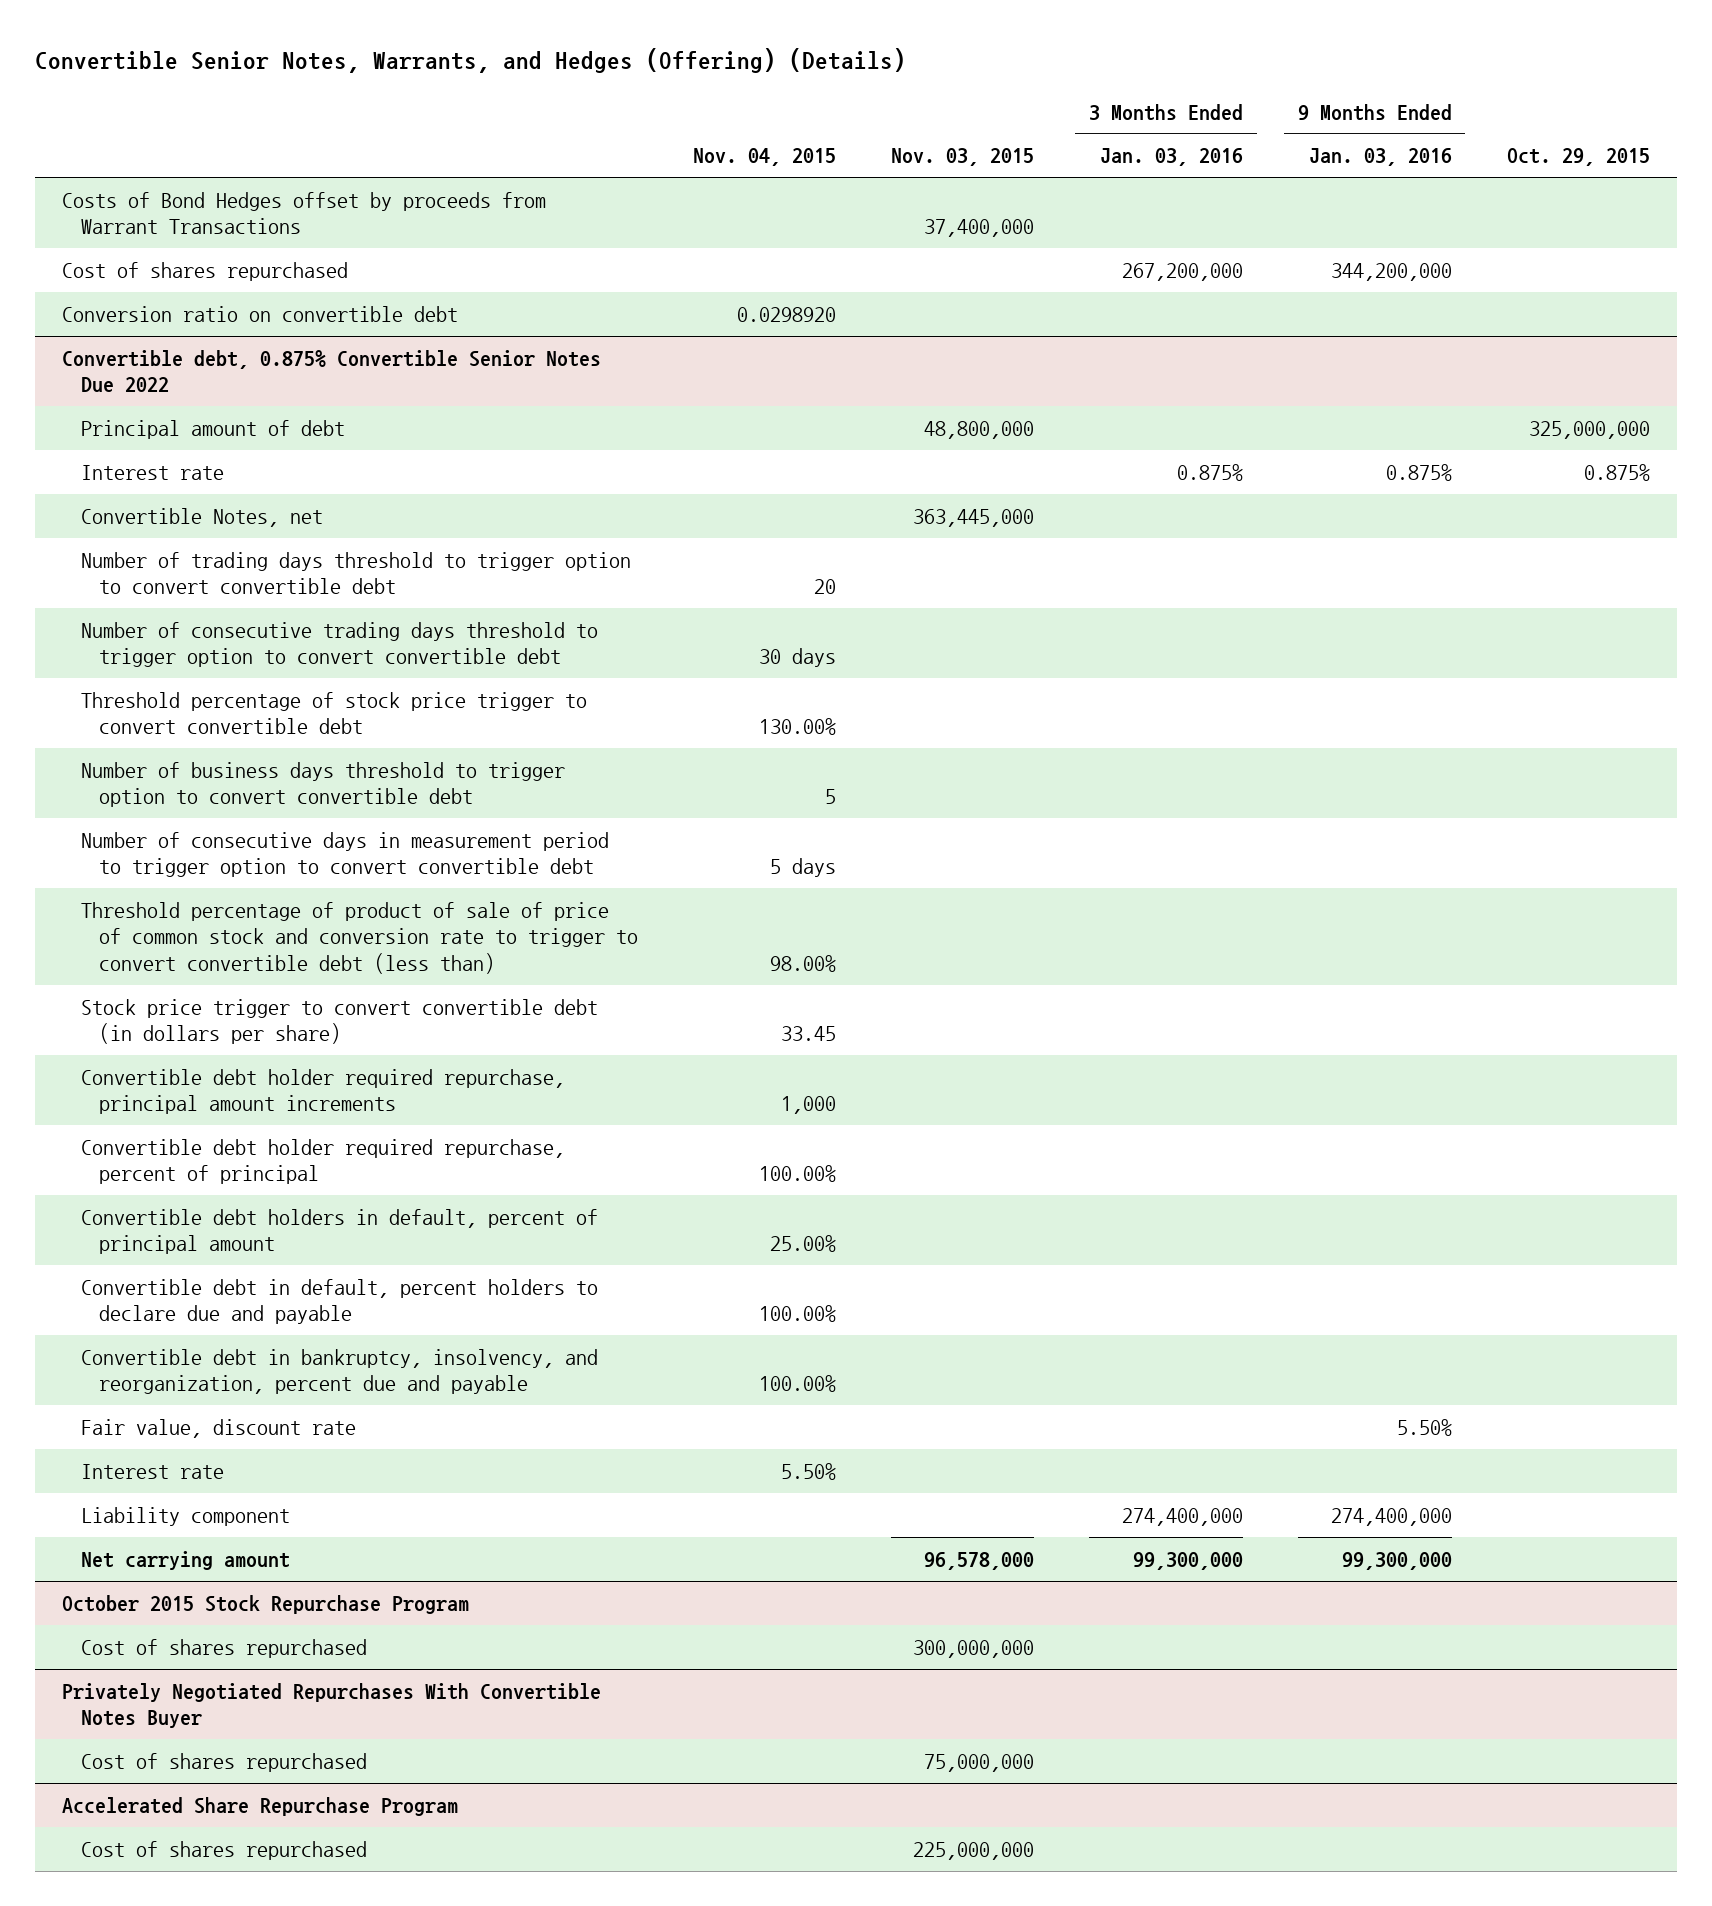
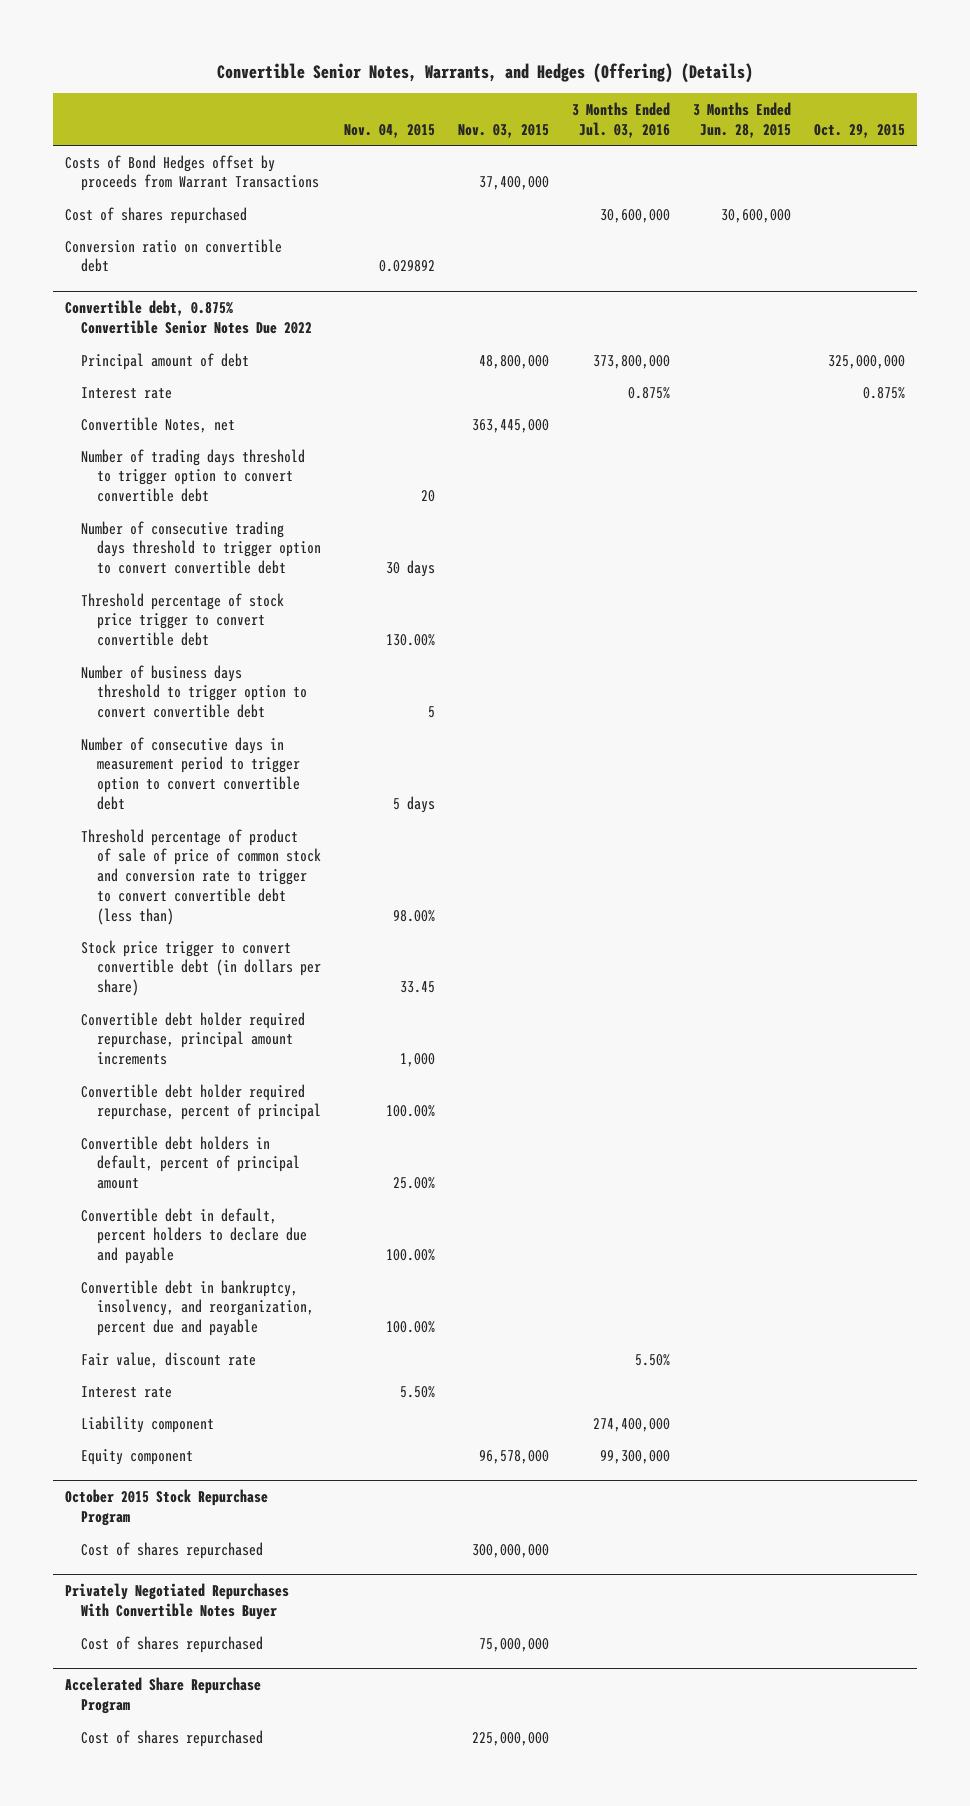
- | Nov. 04, 2015 | Nov. 03, 2015 | 3 Months Ended Jan. 03, 2016 | 9 Months Ended Jan. 03, 2016 | Oct. 29, 2015
+ | Nov. 04, 2015 | Nov. 03, 2015 | 3 Months Ended Jul. 03, 2016 | 3 Months Ended Jun. 28, 2015 | Oct. 29, 2015
- Conversion ratio on convertible debt | 0.0298920 | | | |
+ Conversion ratio on convertible debt | 0.029892 | | | |
@ Convertible debt, 0.875% Convertible Senior Notes Due 2022
- Net carrying amount | | 96,578,000 | 99,300,000 | 99,300,000 |
+ Equity component | | 96,578,000 | 99,300,000 | |

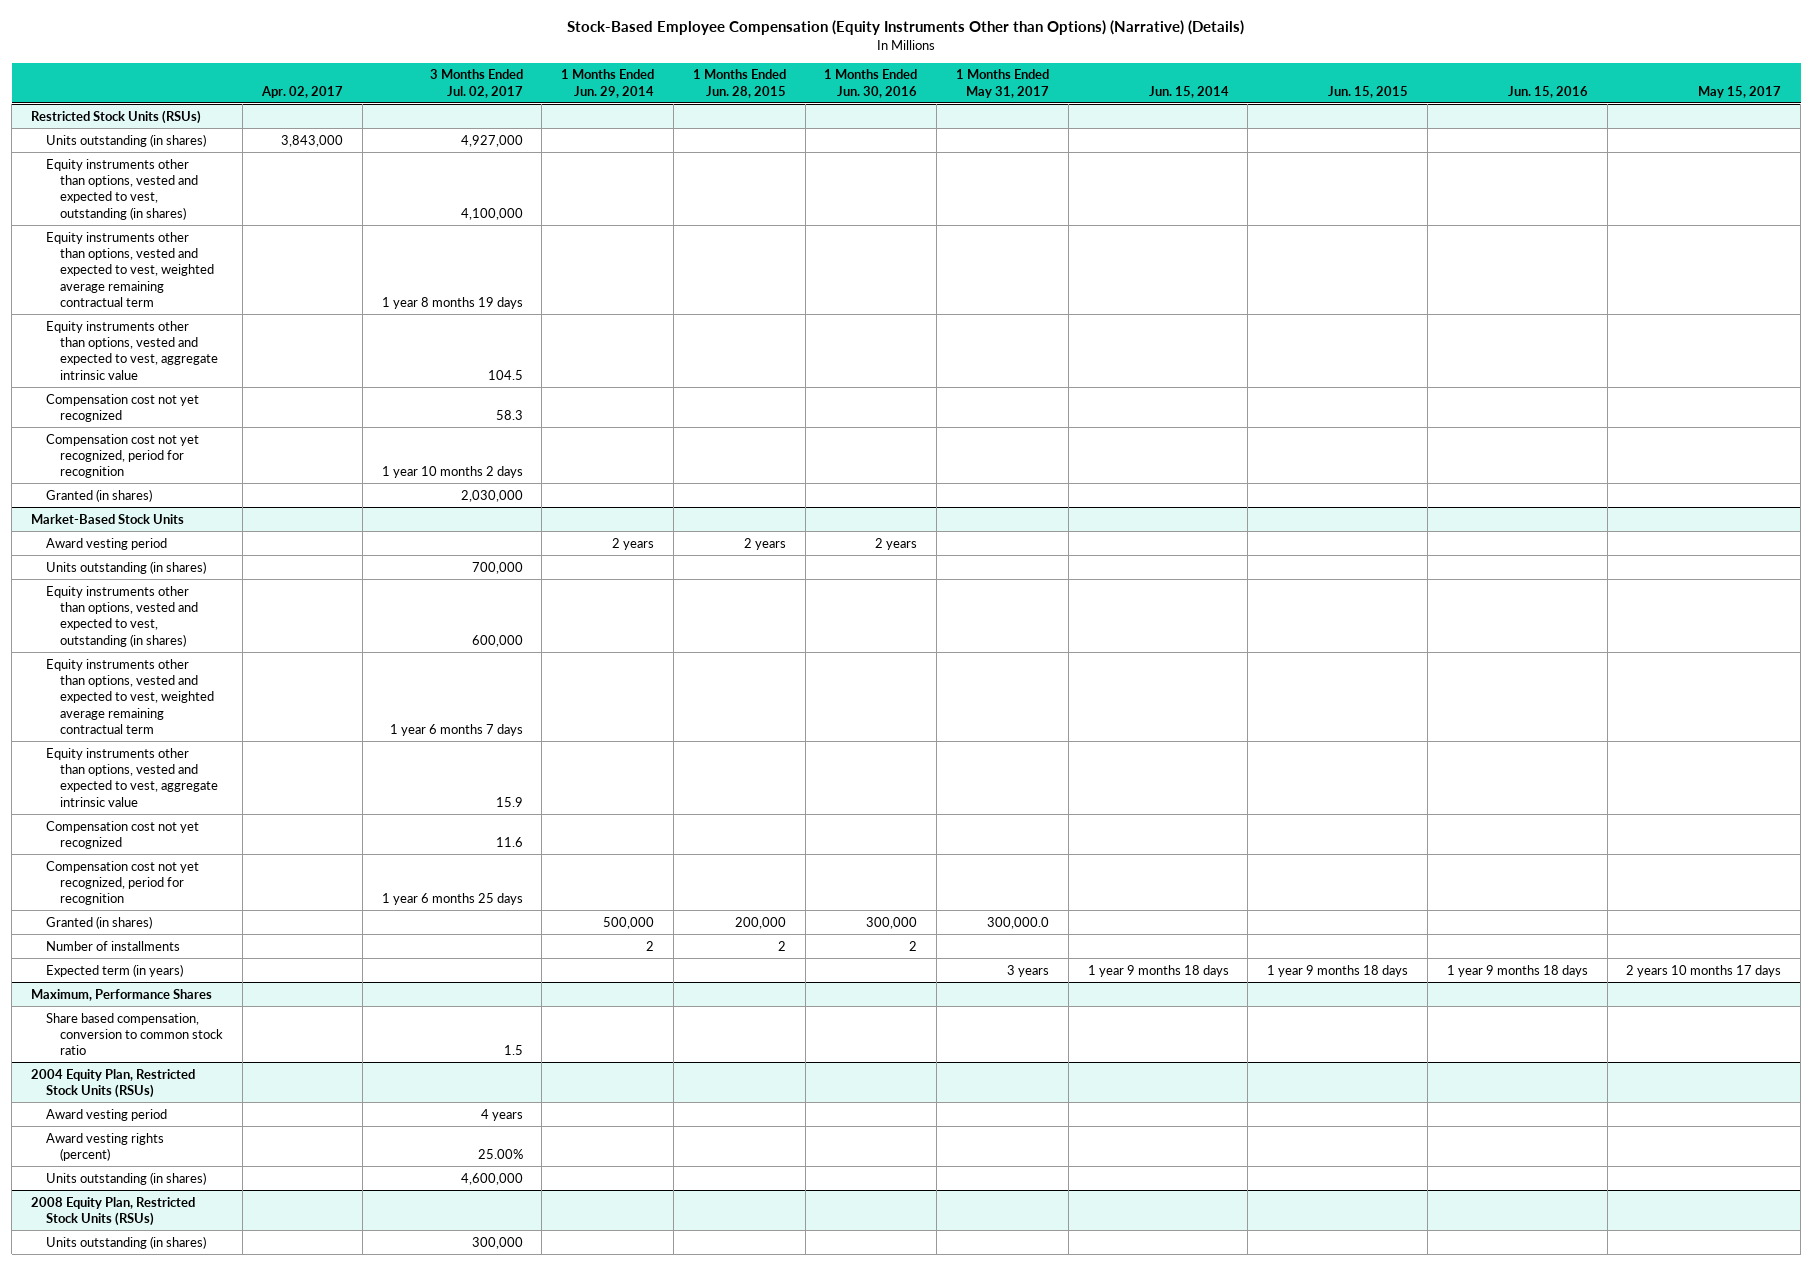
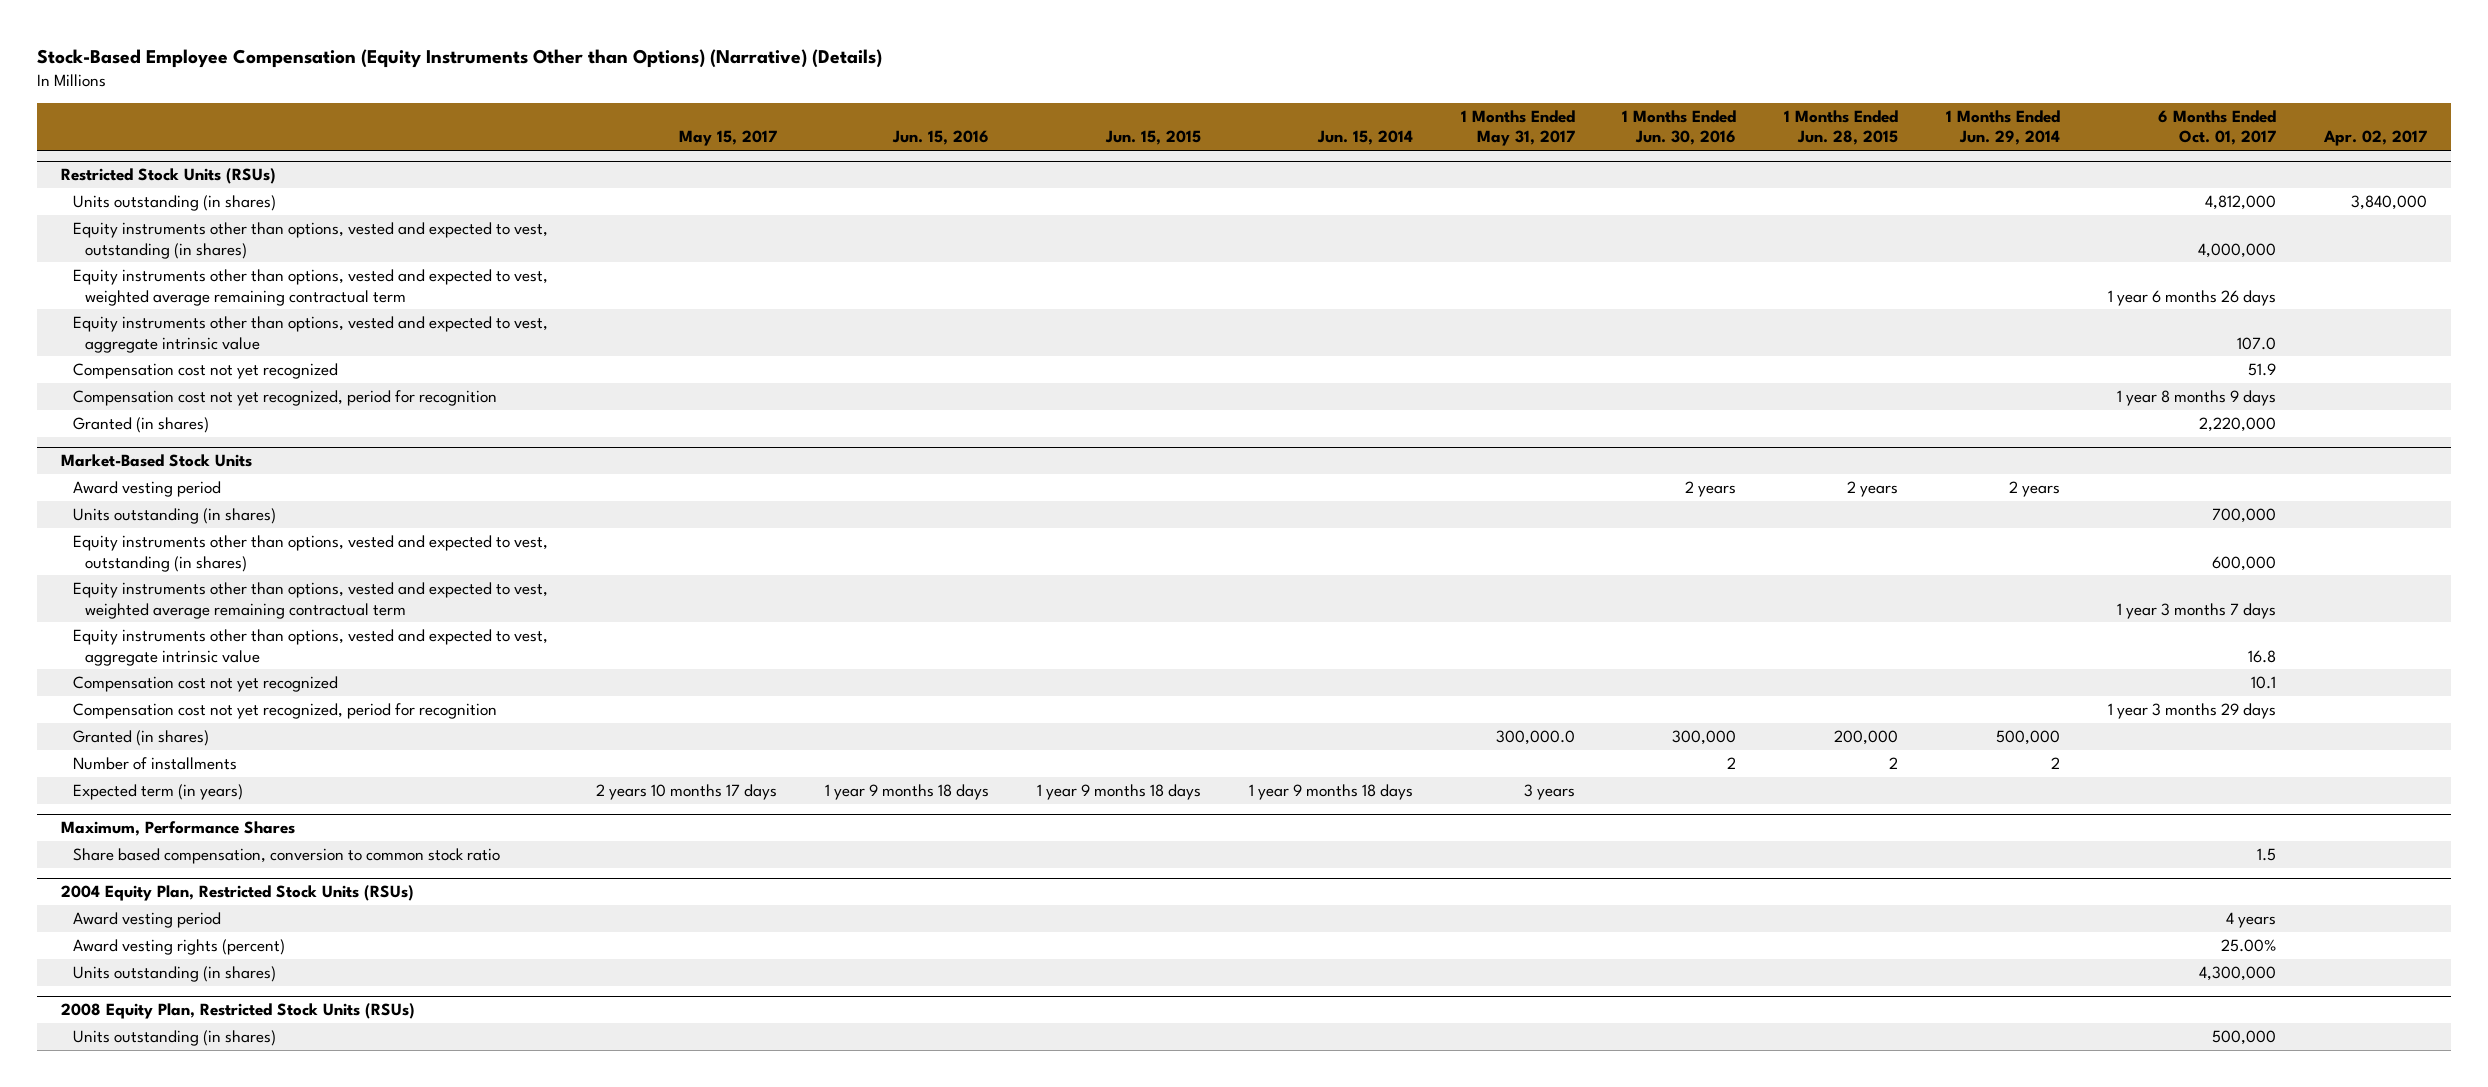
- | Apr. 02, 2017 | 3 Months Ended Jul. 02, 2017 | 1 Months Ended Jun. 29, 2014 | 1 Months Ended Jun. 28, 2015 | 1 Months Ended Jun. 30, 2016 | 1 Months Ended May 31, 2017 | Jun. 15, 2014 | Jun. 15, 2015 | Jun. 15, 2016 | May 15, 2017
+ | May 15, 2017 | Jun. 15, 2016 | Jun. 15, 2015 | Jun. 15, 2014 | 1 Months Ended May 31, 2017 | 1 Months Ended Jun. 30, 2016 | 1 Months Ended Jun. 28, 2015 | 1 Months Ended Jun. 29, 2014 | 6 Months Ended Oct. 01, 2017 | Apr. 02, 2017
@ Restricted Stock Units (RSUs)
- Units outstanding (in shares) | 3,843,000 | 4,927,000 | | | | | | | |
+ Units outstanding (in shares) | | | | | | | | | 4,812,000 | 3,840,000

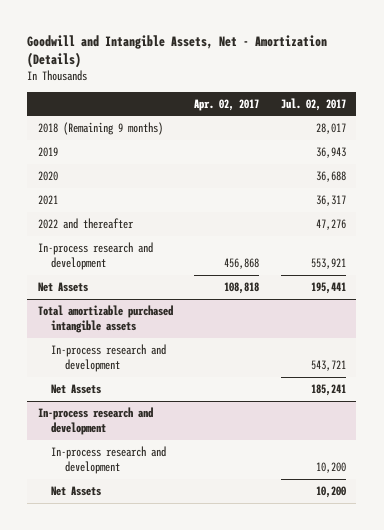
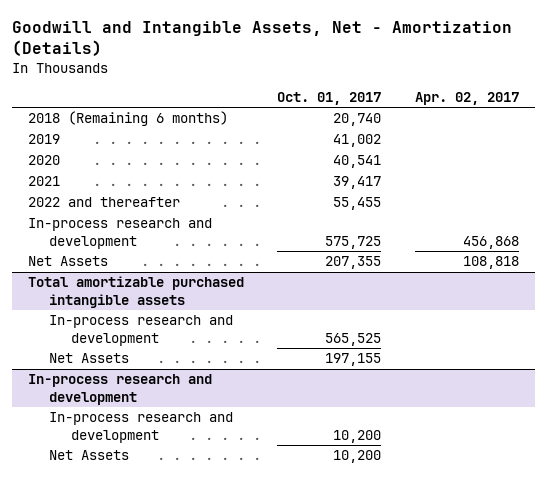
- | Apr. 02, 2017 | Jul. 02, 2017
+ | Oct. 01, 2017 | Apr. 02, 2017
- 2018 (Remaining 9 months) | | 28,017
+ 2018 (Remaining 6 months) | 20,740 |

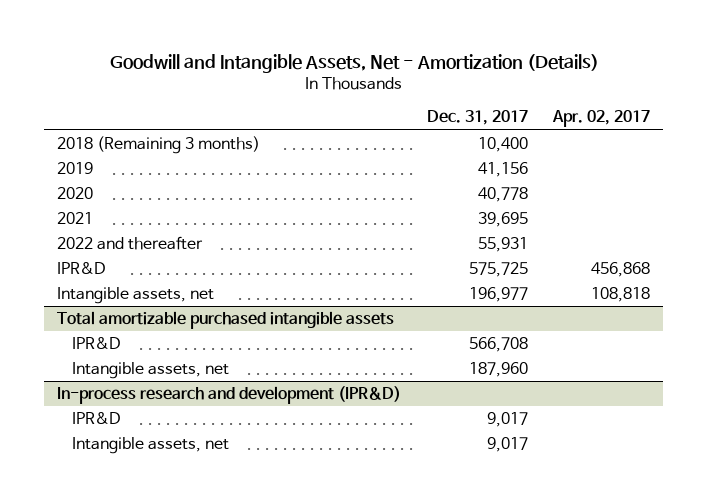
- | Oct. 01, 2017 | Apr. 02, 2017
+ | Dec. 31, 2017 | Apr. 02, 2017
- 2018 (Remaining 6 months) | 20,740 |
+ 2018 (Remaining 3 months) | 10,400 |
- In-process research and development | 575,725 | 456,868
- Net Assets | 207,355 | 108,818
+ IPR&D | 575,725 | 456,868
+ Intangible assets, net | 196,977 | 108,818
@ Total amortizable purchased intangible assets
- In-process research and development | 565,525 |
- Net Assets | 197,155 |
- In-process research and development
- In-process research and development | 10,200 |
- Net Assets | 10,200 |
@ Total amortizable purchased intangible assets
+ IPR&D | 566,708 |
+ Intangible assets, net | 187,960 |
+ In-process research and development (IPR&D)
+ IPR&D | 9,017 |
+ Intangible assets, net | 9,017 |

